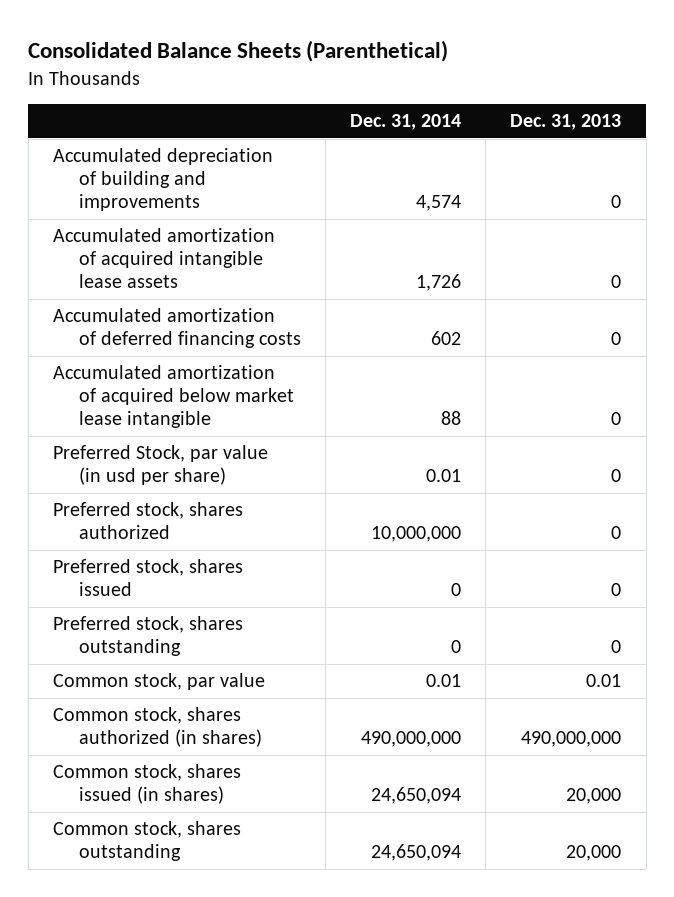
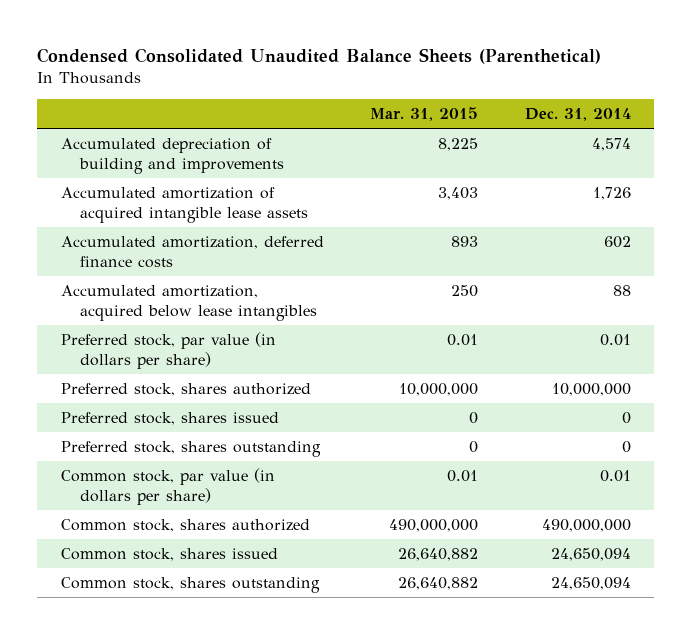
- Consolidated Balance Sheets (Parenthetical)
+ Condensed Consolidated Unaudited Balance Sheets (Parenthetical)
- | Dec. 31, 2014 | Dec. 31, 2013
+ | Mar. 31, 2015 | Dec. 31, 2014
- Accumulated amortization of deferred financing costs | 602 | 0
- Accumulated amortization of acquired below market lease intangible | 88 | 0
- Preferred Stock, par value (in usd per share) | 0.01 | 0
+ Accumulated amortization, deferred finance costs | 893 | 602
+ Accumulated amortization, acquired below lease intangibles | 250 | 88
+ Preferred stock, par value (in dollars per share) | 0.01 | 0.01
- Common stock, par value | 0.01 | 0.01
- Common stock, shares authorized (in shares) | 490,000,000 | 490,000,000
- Common stock, shares issued (in shares) | 24,650,094 | 20,000
+ Common stock, par value (in dollars per share) | 0.01 | 0.01
+ Common stock, shares authorized | 490,000,000 | 490,000,000
+ Common stock, shares issued | 26,640,882 | 24,650,094

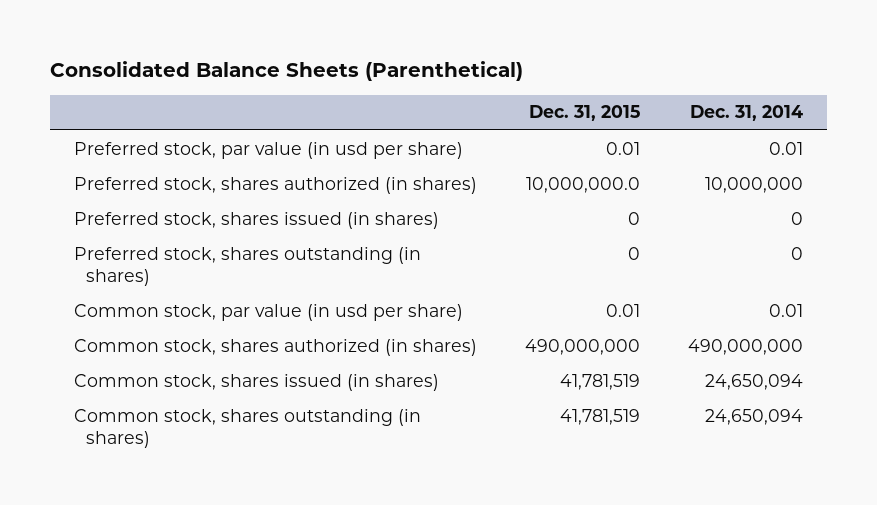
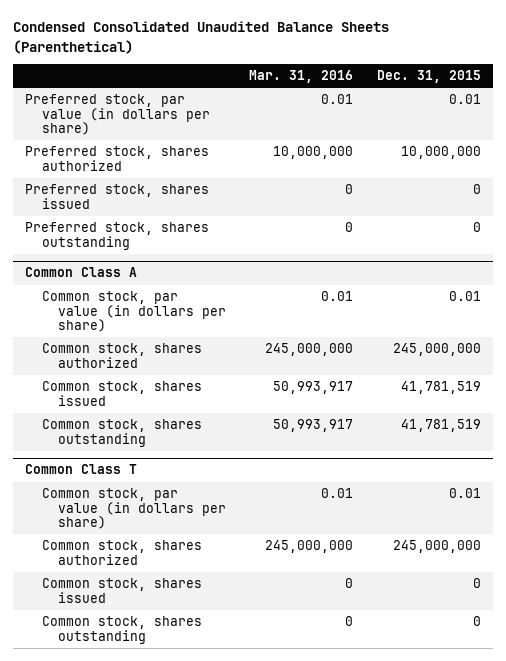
- Consolidated Balance Sheets (Parenthetical)
+ Condensed Consolidated Unaudited Balance Sheets (Parenthetical)
- | Dec. 31, 2015 | Dec. 31, 2014
+ | Mar. 31, 2016 | Dec. 31, 2015
- Preferred stock, par value (in usd per share) | 0.01 | 0.01
- Preferred stock, shares authorized (in shares) | 10,000,000.0 | 10,000,000
- Preferred stock, shares issued (in shares) | 0 | 0
- Preferred stock, shares outstanding (in shares) | 0 | 0
- Common stock, par value (in usd per share) | 0.01 | 0.01
- Common stock, shares authorized (in shares) | 490,000,000 | 490,000,000
- Common stock, shares issued (in shares) | 41,781,519 | 24,650,094
- Common stock, shares outstanding (in shares) | 41,781,519 | 24,650,094
+ Preferred stock, par value (in dollars per share) | 0.01 | 0.01
+ Preferred stock, shares authorized | 10,000,000 | 10,000,000
+ Preferred stock, shares issued | 0 | 0
+ Preferred stock, shares outstanding | 0 | 0
+ Common Class A
+ Common stock, par value (in dollars per share) | 0.01 | 0.01
+ Common stock, shares authorized | 245,000,000 | 245,000,000
+ Common stock, shares issued | 50,993,917 | 41,781,519
+ Common stock, shares outstanding | 50,993,917 | 41,781,519
+ Common Class T
+ Common stock, par value (in dollars per share) | 0.01 | 0.01
+ Common stock, shares authorized | 245,000,000 | 245,000,000
+ Common stock, shares issued | 0 | 0
+ Common stock, shares outstanding | 0 | 0

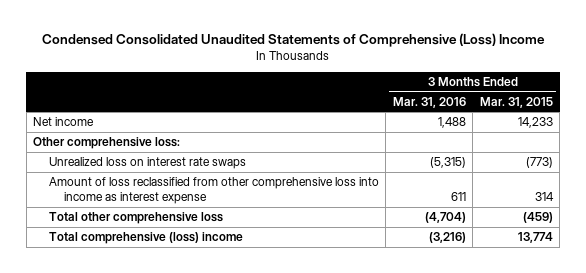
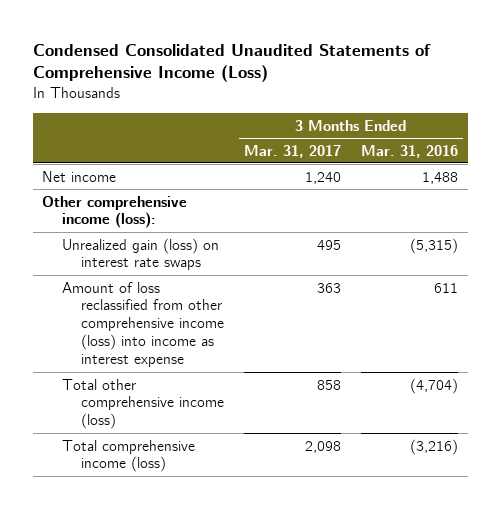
- Condensed Consolidated Unaudited Statements of Comprehensive (Loss) Income
+ Condensed Consolidated Unaudited Statements of Comprehensive Income (Loss)
- | 3 Months Ended Mar. 31, 2016 | 3 Months Ended Mar. 31, 2015
+ | 3 Months Ended Mar. 31, 2017 | 3 Months Ended Mar. 31, 2016
- Other comprehensive loss:
- Unrealized loss on interest rate swaps | (5,315) | (773)
- Amount of loss reclassified from other comprehensive loss into income as interest expense | 611 | 314
- Total other comprehensive loss | (4,704) | (459)
- Total comprehensive (loss) income | (3,216) | 13,774
+ Other comprehensive income (loss):
+ Unrealized gain (loss) on interest rate swaps | 495 | (5,315)
+ Amount of loss reclassified from other comprehensive income (loss) into income as interest expense | 363 | 611
+ Total other comprehensive income (loss) | 858 | (4,704)
+ Total comprehensive income (loss) | 2,098 | (3,216)

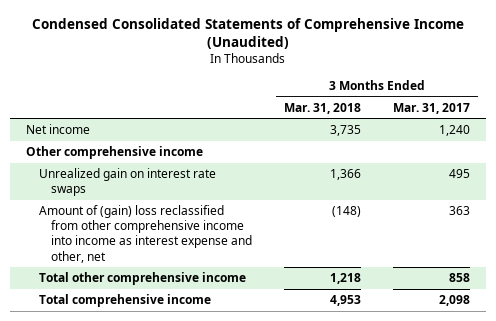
- Condensed Consolidated Unaudited Statements of Comprehensive Income (Loss)
+ Condensed Consolidated Statements of Comprehensive Income (Unaudited)
- | 3 Months Ended Mar. 31, 2017 | 3 Months Ended Mar. 31, 2016
+ | 3 Months Ended Mar. 31, 2018 | 3 Months Ended Mar. 31, 2017
- Other comprehensive income (loss):
- Unrealized gain (loss) on interest rate swaps | 495 | (5,315)
- Amount of loss reclassified from other comprehensive income (loss) into income as interest expense | 363 | 611
- Total other comprehensive income (loss) | 858 | (4,704)
- Total comprehensive income (loss) | 2,098 | (3,216)
+ Other comprehensive income
+ Unrealized gain on interest rate swaps | 1,366 | 495
+ Amount of (gain) loss reclassified from other comprehensive income into income as interest expense and other, net | (148) | 363
+ Total other comprehensive income | 1,218 | 858
+ Total comprehensive income | 4,953 | 2,098

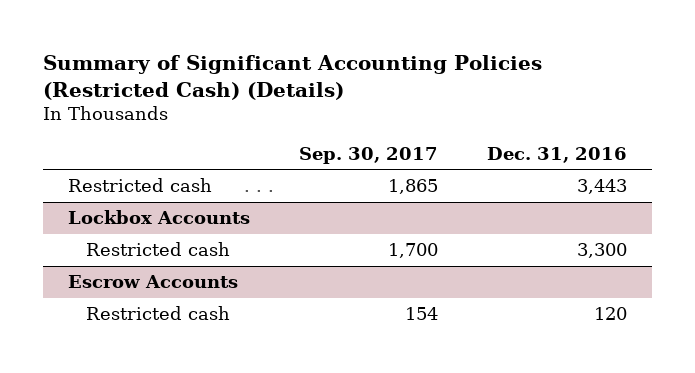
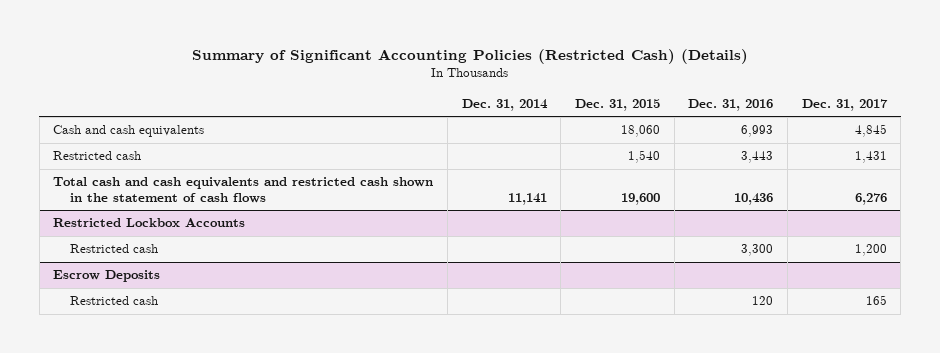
- | Sep. 30, 2017 | Dec. 31, 2016
+ | Dec. 31, 2014 | Dec. 31, 2015 | Dec. 31, 2016 | Dec. 31, 2017
+ Cash and cash equivalents | | 18,060 | 6,993 | 4,845
- Lockbox Accounts
+ Total cash and cash equivalents and restricted cash shown in the statement of cash flows | 11,141 | 19,600 | 10,436 | 6,276
+ Restricted Lockbox Accounts
- Escrow Accounts
+ Escrow Deposits

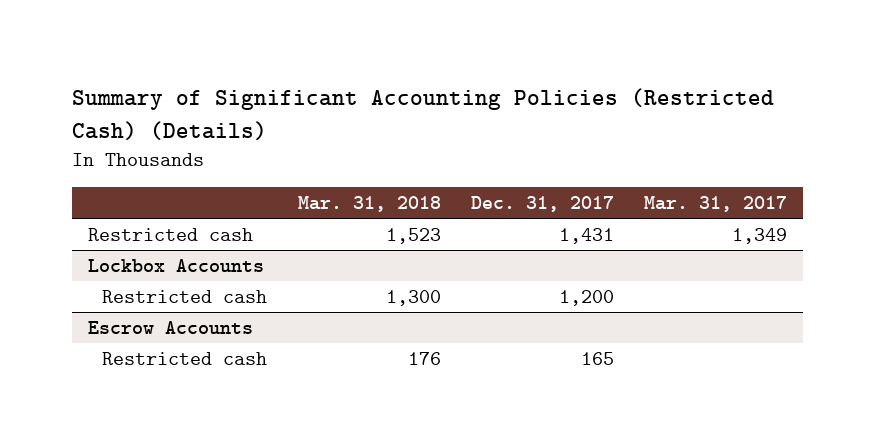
- | Dec. 31, 2014 | Dec. 31, 2015 | Dec. 31, 2016 | Dec. 31, 2017
+ | Mar. 31, 2018 | Dec. 31, 2017 | Mar. 31, 2017
- Cash and cash equivalents | | 18,060 | 6,993 | 4,845
- Total cash and cash equivalents and restricted cash shown in the statement of cash flows | 11,141 | 19,600 | 10,436 | 6,276
- Restricted Lockbox Accounts
+ Lockbox Accounts
- Escrow Deposits
+ Escrow Accounts

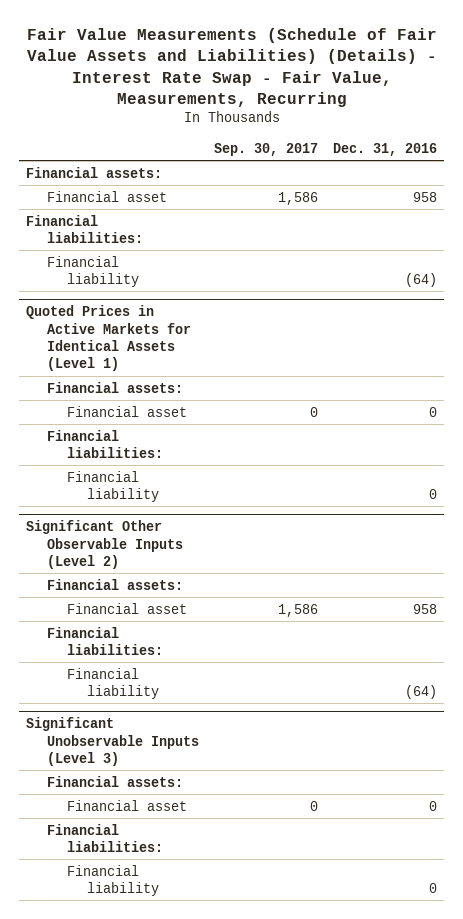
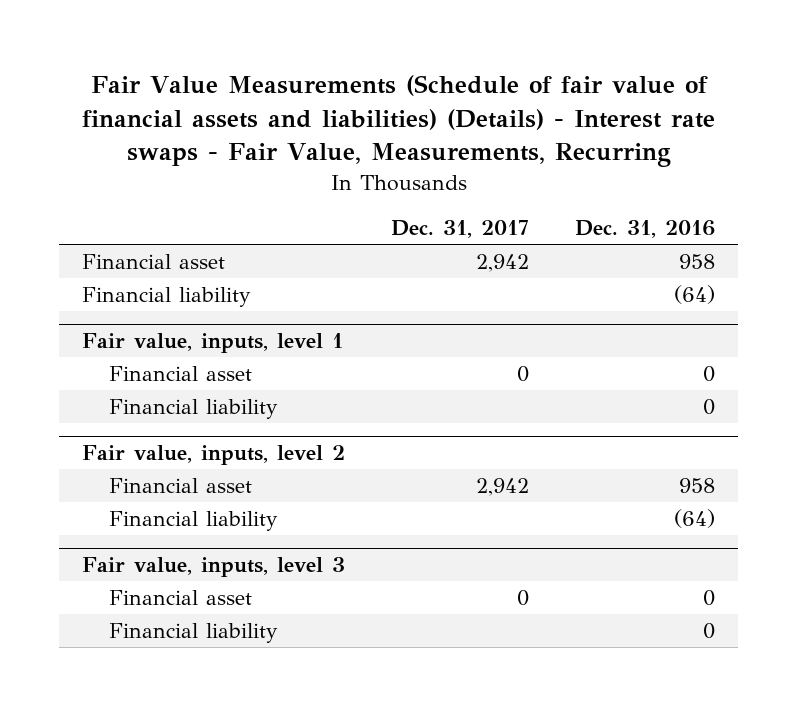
- Fair Value Measurements (Schedule of Fair Value Assets and Liabilities) (Details) - Interest Rate Swap - Fair Value, Measurements, Recurring
+ Fair Value Measurements (Schedule of fair value of financial assets and liabilities) (Details) - Interest rate swaps - Fair Value, Measurements, Recurring
- | Sep. 30, 2017 | Dec. 31, 2016
+ | Dec. 31, 2017 | Dec. 31, 2016
- Financial assets:
- Financial liabilities:
- Quoted Prices in Active Markets for Identical Assets (Level 1)
- Financial assets:
+ Fair value, inputs, level 1
- Financial liabilities:
- Significant Other Observable Inputs (Level 2)
- Financial assets:
+ Fair value, inputs, level 2
- Financial liabilities:
- Significant Unobservable Inputs (Level 3)
- Financial assets:
+ Fair value, inputs, level 3
- Financial liabilities:

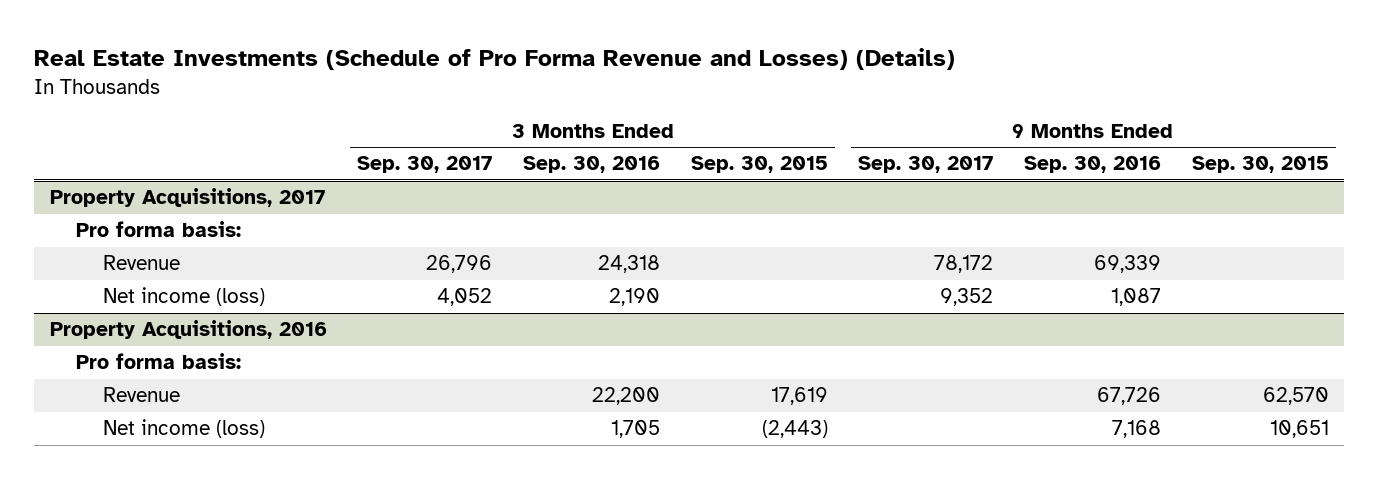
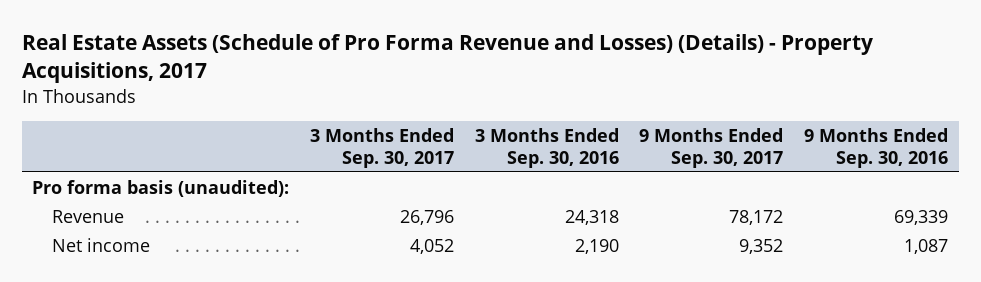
- Real Estate Investments (Schedule of Pro Forma Revenue and Losses) (Details)
+ Real Estate Assets (Schedule of Pro Forma Revenue and Losses) (Details) - Property Acquisitions, 2017
- | 3 Months Ended Sep. 30, 2017 | 3 Months Ended Sep. 30, 2016 | 3 Months Ended Sep. 30, 2015 | 9 Months Ended Sep. 30, 2017 | 9 Months Ended Sep. 30, 2016 | 9 Months Ended Sep. 30, 2015
+ | 3 Months Ended Sep. 30, 2017 | 3 Months Ended Sep. 30, 2016 | 9 Months Ended Sep. 30, 2017 | 9 Months Ended Sep. 30, 2016
- Property Acquisitions, 2017
- Pro forma basis:
+ Pro forma basis (unaudited):
- Net income (loss) | 4,052 | 2,190 | | 9,352 | 1,087 |
- Property Acquisitions, 2016
- Pro forma basis:
- Revenue | | 22,200 | 17,619 | | 67,726 | 62,570
- Net income (loss) | | 1,705 | (2,443) | | 7,168 | 10,651
+ Net income | 4,052 | 2,190 | 9,352 | 1,087

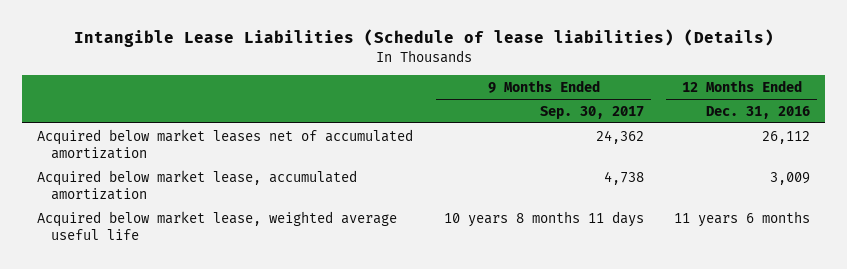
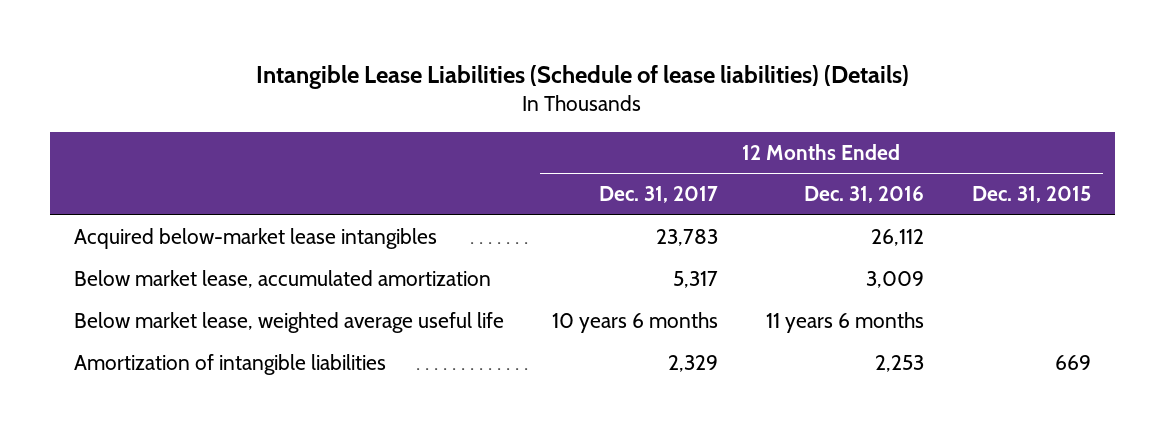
- | 9 Months Ended Sep. 30, 2017 | 12 Months Ended Dec. 31, 2016
+ | 12 Months Ended Dec. 31, 2017 | 12 Months Ended Dec. 31, 2016 | 12 Months Ended Dec. 31, 2015
- Acquired below market leases net of accumulated amortization | 24,362 | 26,112
- Acquired below market lease, accumulated amortization | 4,738 | 3,009
- Acquired below market lease, weighted average useful life | 10 years 8 months 11 days | 11 years 6 months
+ Acquired below-market lease intangibles | 23,783 | 26,112 |
+ Below market lease, accumulated amortization | 5,317 | 3,009 |
+ Below market lease, weighted average useful life | 10 years 6 months | 11 years 6 months |
+ Amortization of intangible liabilities | 2,329 | 2,253 | 669

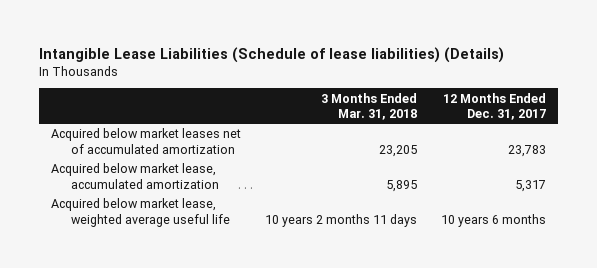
- | 12 Months Ended Dec. 31, 2017 | 12 Months Ended Dec. 31, 2016 | 12 Months Ended Dec. 31, 2015
+ | 3 Months Ended Mar. 31, 2018 | 12 Months Ended Dec. 31, 2017
- Acquired below-market lease intangibles | 23,783 | 26,112 |
- Below market lease, accumulated amortization | 5,317 | 3,009 |
- Below market lease, weighted average useful life | 10 years 6 months | 11 years 6 months |
- Amortization of intangible liabilities | 2,329 | 2,253 | 669
+ Acquired below market leases net of accumulated amortization | 23,205 | 23,783
+ Acquired below market lease, accumulated amortization | 5,895 | 5,317
+ Acquired below market lease, weighted average useful life | 10 years 2 months 11 days | 10 years 6 months

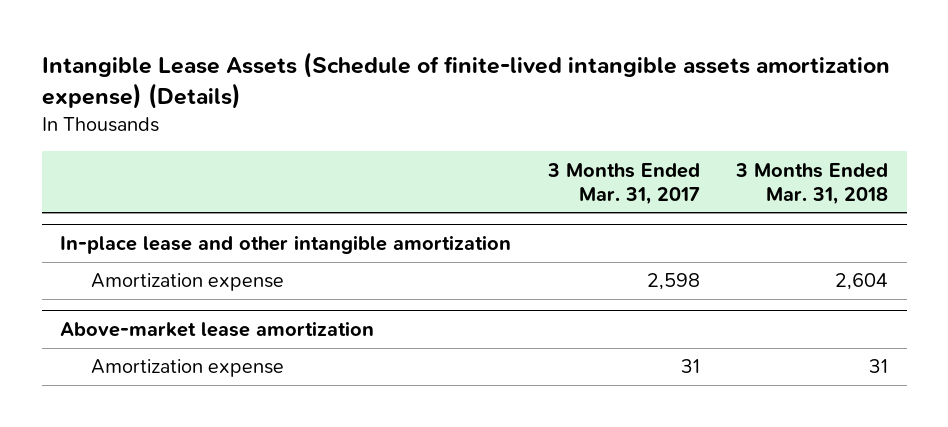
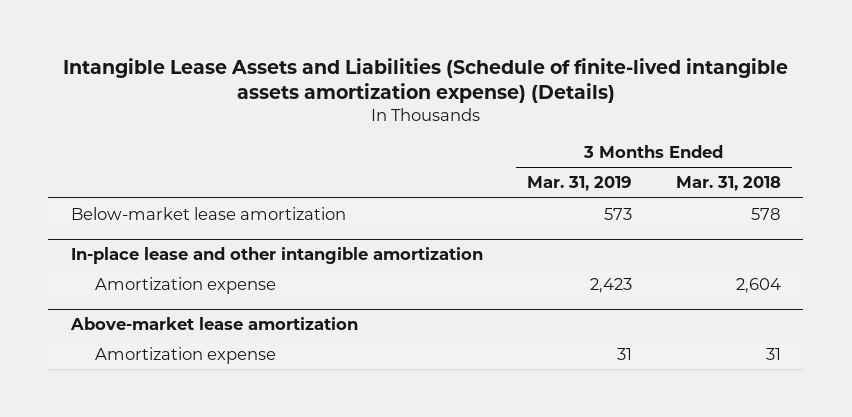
- Intangible Lease Assets (Schedule of finite-lived intangible assets amortization expense) (Details)
+ Intangible Lease Assets and Liabilities (Schedule of finite-lived intangible assets amortization expense) (Details)
- | 3 Months Ended Mar. 31, 2017 | 3 Months Ended Mar. 31, 2018
+ | 3 Months Ended Mar. 31, 2019 | 3 Months Ended Mar. 31, 2018
+ Below-market lease amortization | 573 | 578

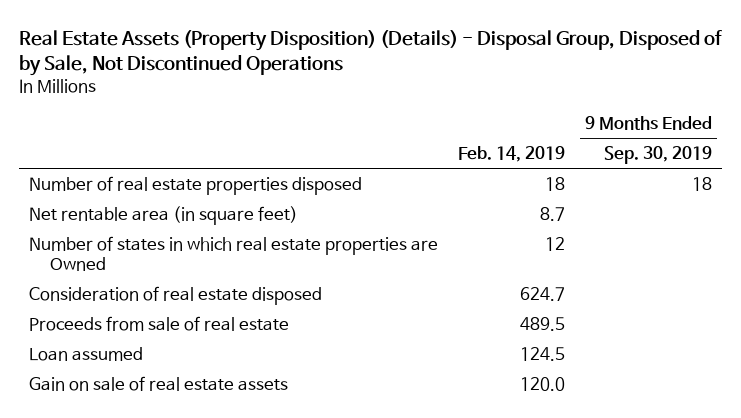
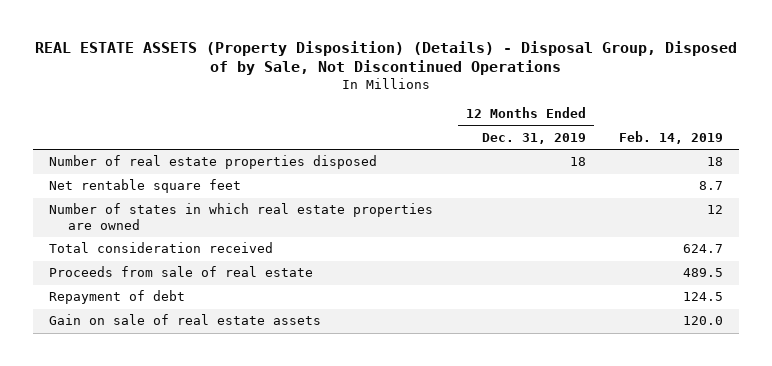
- Real Estate Assets (Property Disposition) (Details) - Disposal Group, Disposed of by Sale, Not Discontinued Operations
+ REAL ESTATE ASSETS (Property Disposition) (Details) - Disposal Group, Disposed of by Sale, Not Discontinued Operations
- | Feb. 14, 2019 | 9 Months Ended Sep. 30, 2019
+ | 12 Months Ended Dec. 31, 2019 | Feb. 14, 2019
- Net rentable area (in square feet) | 8.7 |
- Number of states in which real estate properties are Owned | 12 |
- Consideration of real estate disposed | 624.7 |
+ Net rentable square feet | | 8.7
+ Number of states in which real estate properties are owned | | 12
+ Total consideration received | | 624.7
- Loan assumed | 124.5 |
+ Repayment of debt | | 124.5

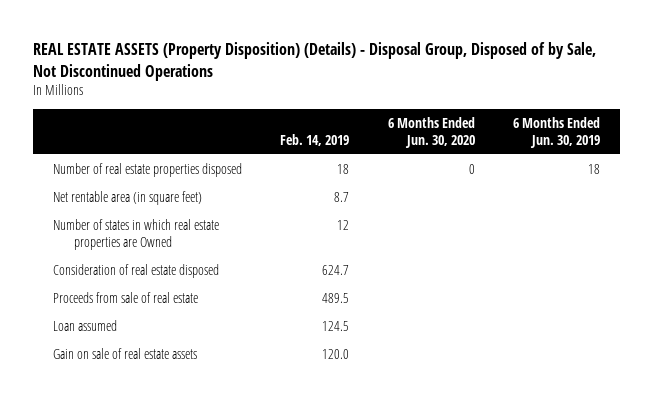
- | 12 Months Ended Dec. 31, 2019 | Feb. 14, 2019
+ | Feb. 14, 2019 | 6 Months Ended Jun. 30, 2020 | 6 Months Ended Jun. 30, 2019
- Net rentable square feet | | 8.7
- Number of states in which real estate properties are owned | | 12
- Total consideration received | | 624.7
+ Net rentable area (in square feet) | 8.7 | |
+ Number of states in which real estate properties are Owned | 12 | |
+ Consideration of real estate disposed | 624.7 | |
- Repayment of debt | | 124.5
+ Loan assumed | 124.5 | |

